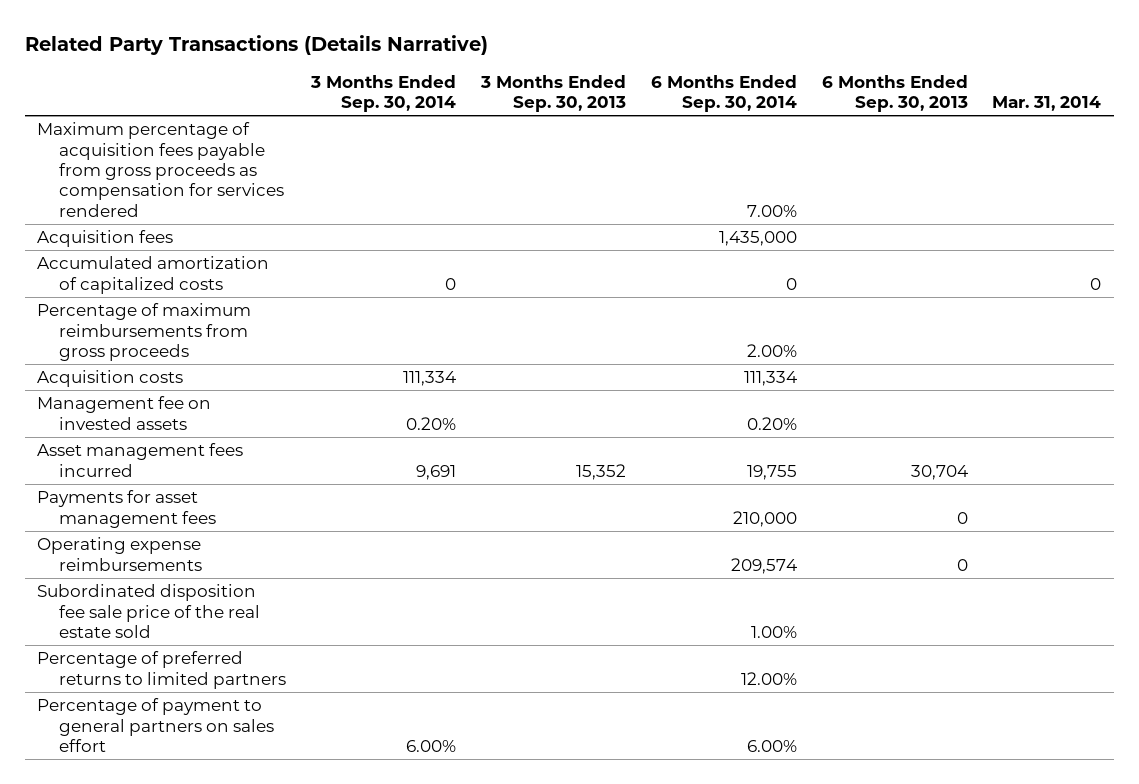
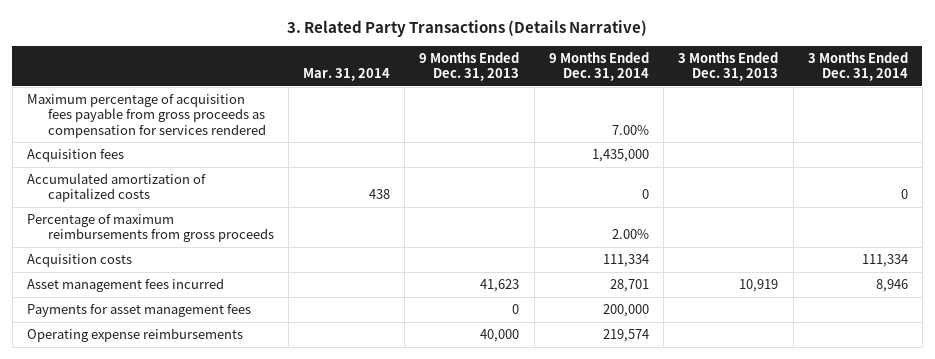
- Related Party Transactions (Details Narrative)
+ 3. Related Party Transactions (Details Narrative)
- | 3 Months Ended Sep. 30, 2014 | 3 Months Ended Sep. 30, 2013 | 6 Months Ended Sep. 30, 2014 | 6 Months Ended Sep. 30, 2013 | Mar. 31, 2014
+ | Mar. 31, 2014 | 9 Months Ended Dec. 31, 2013 | 9 Months Ended Dec. 31, 2014 | 3 Months Ended Dec. 31, 2013 | 3 Months Ended Dec. 31, 2014
- Accumulated amortization of capitalized costs | 0 | | 0 | | 0
+ Accumulated amortization of capitalized costs | 438 | | 0 | | 0
- Management fee on invested assets | 0.20% | | 0.20% | |
- Subordinated disposition fee sale price of the real estate sold | | | 1.00% | |
- Percentage of preferred returns to limited partners | | | 12.00% | |
- Percentage of payment to general partners on sales effort | 6.00% | | 6.00% | |

